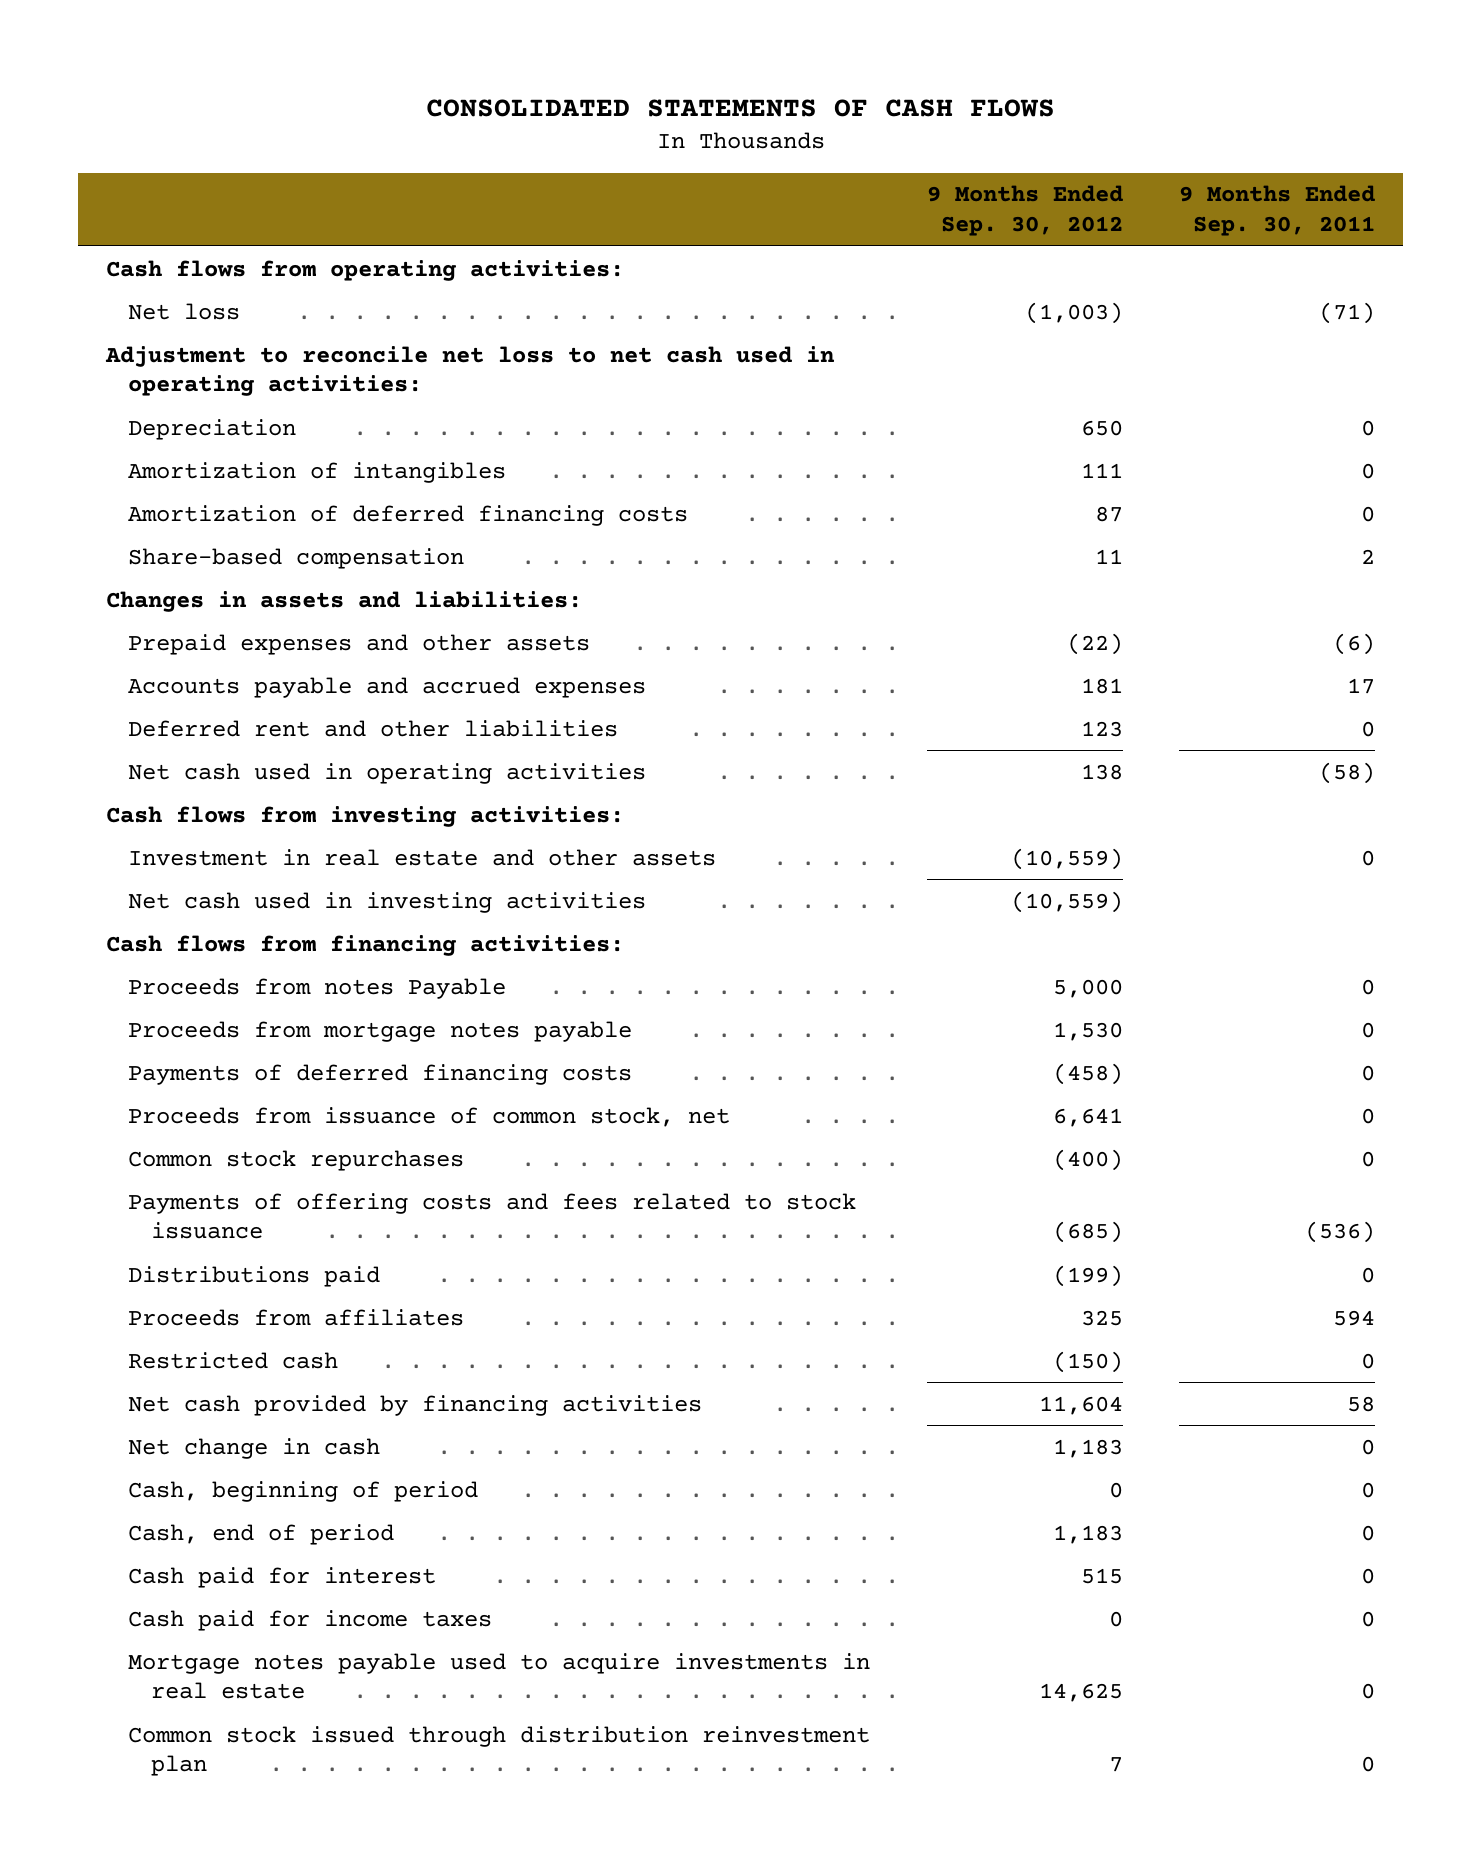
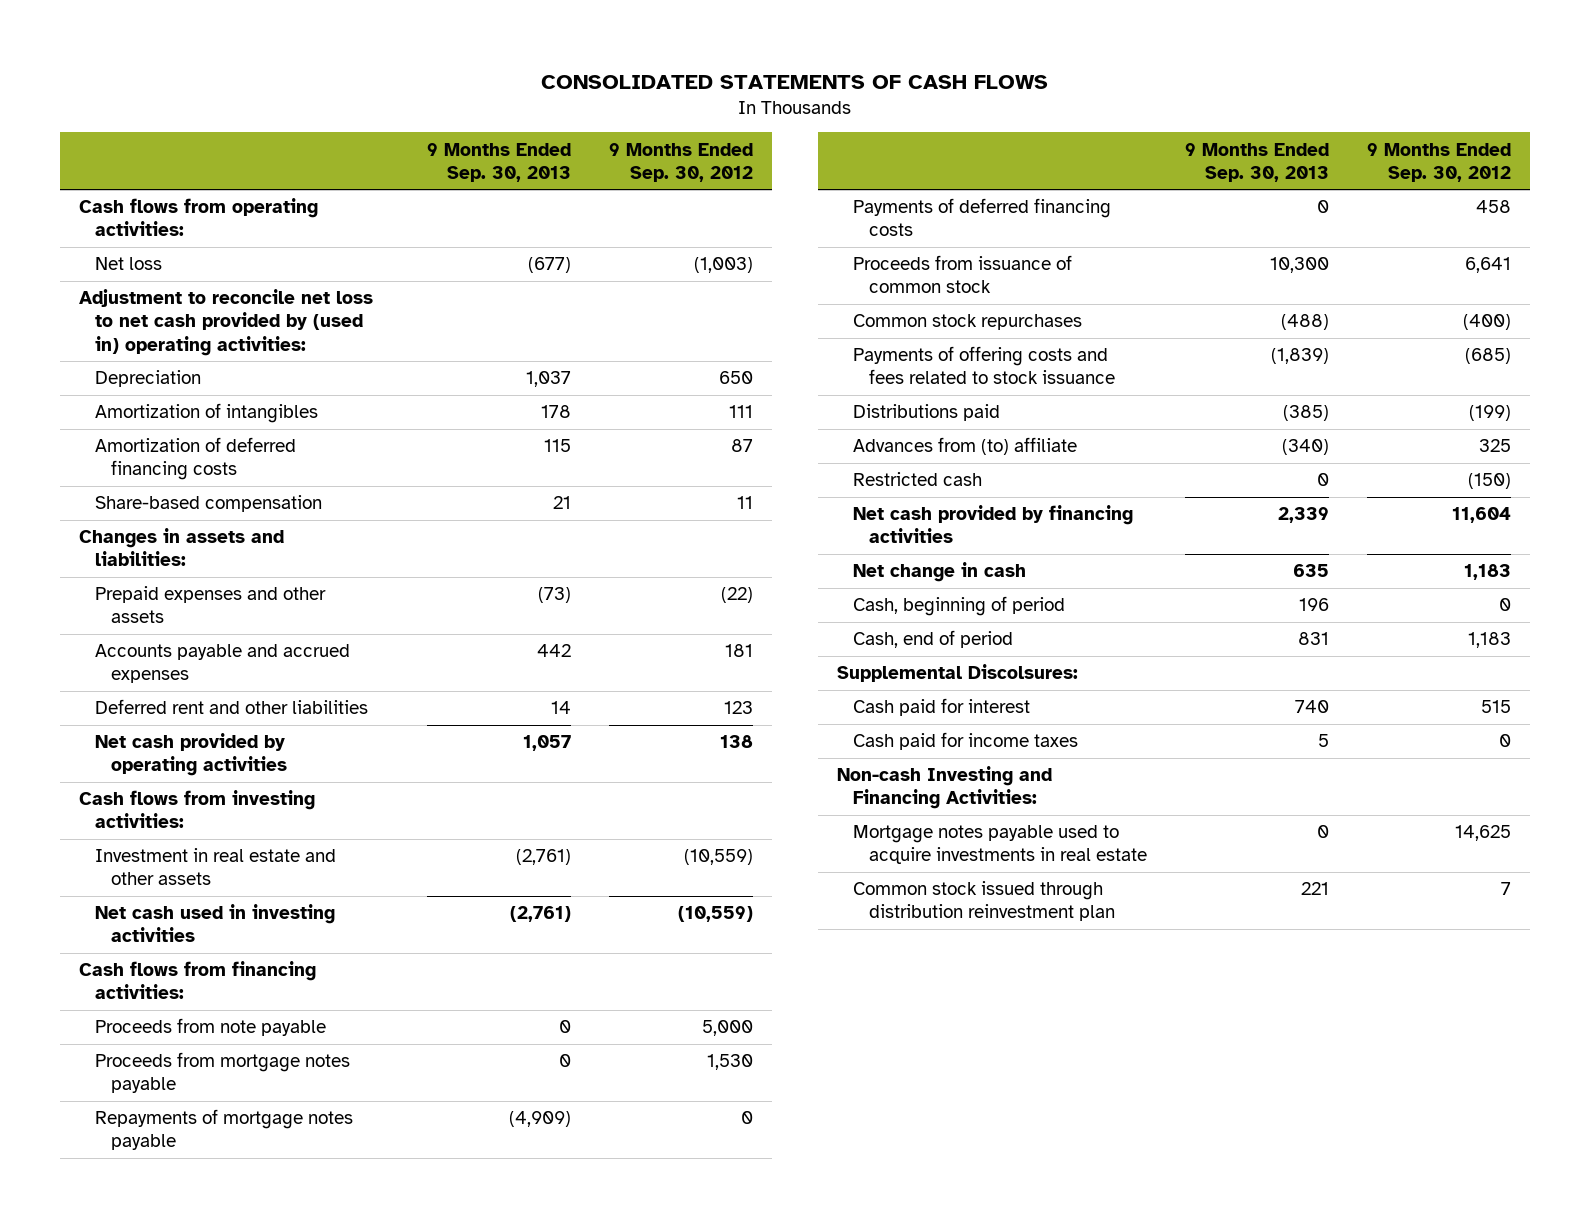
- | 9 Months Ended Sep. 30, 2012 | 9 Months Ended Sep. 30, 2011
+ | 9 Months Ended Sep. 30, 2013 | 9 Months Ended Sep. 30, 2012
- Adjustment to reconcile net loss to net cash used in operating activities:
+ Adjustment to reconcile net loss to net cash provided by (used in) operating activities:
- Net cash used in operating activities | 138 | (58)
+ Net cash provided by operating activities | 1,057 | 138
- Proceeds from notes Payable | 5,000 | 0
+ Proceeds from note payable | 0 | 5,000
- Payments of deferred financing costs | (458) | 0
- Proceeds from issuance of common stock, net | 6,641 | 0
+ Repayments of mortgage notes payable | (4,909) | 0
+ Payments of deferred financing costs | 0 | 458
+ Proceeds from issuance of common stock | 10,300 | 6,641
- Proceeds from affiliates | 325 | 594
+ Advances from (to) affiliate | (340) | 325
+ Supplemental Discolsures:
+ Non-cash Investing and Financing Activities:

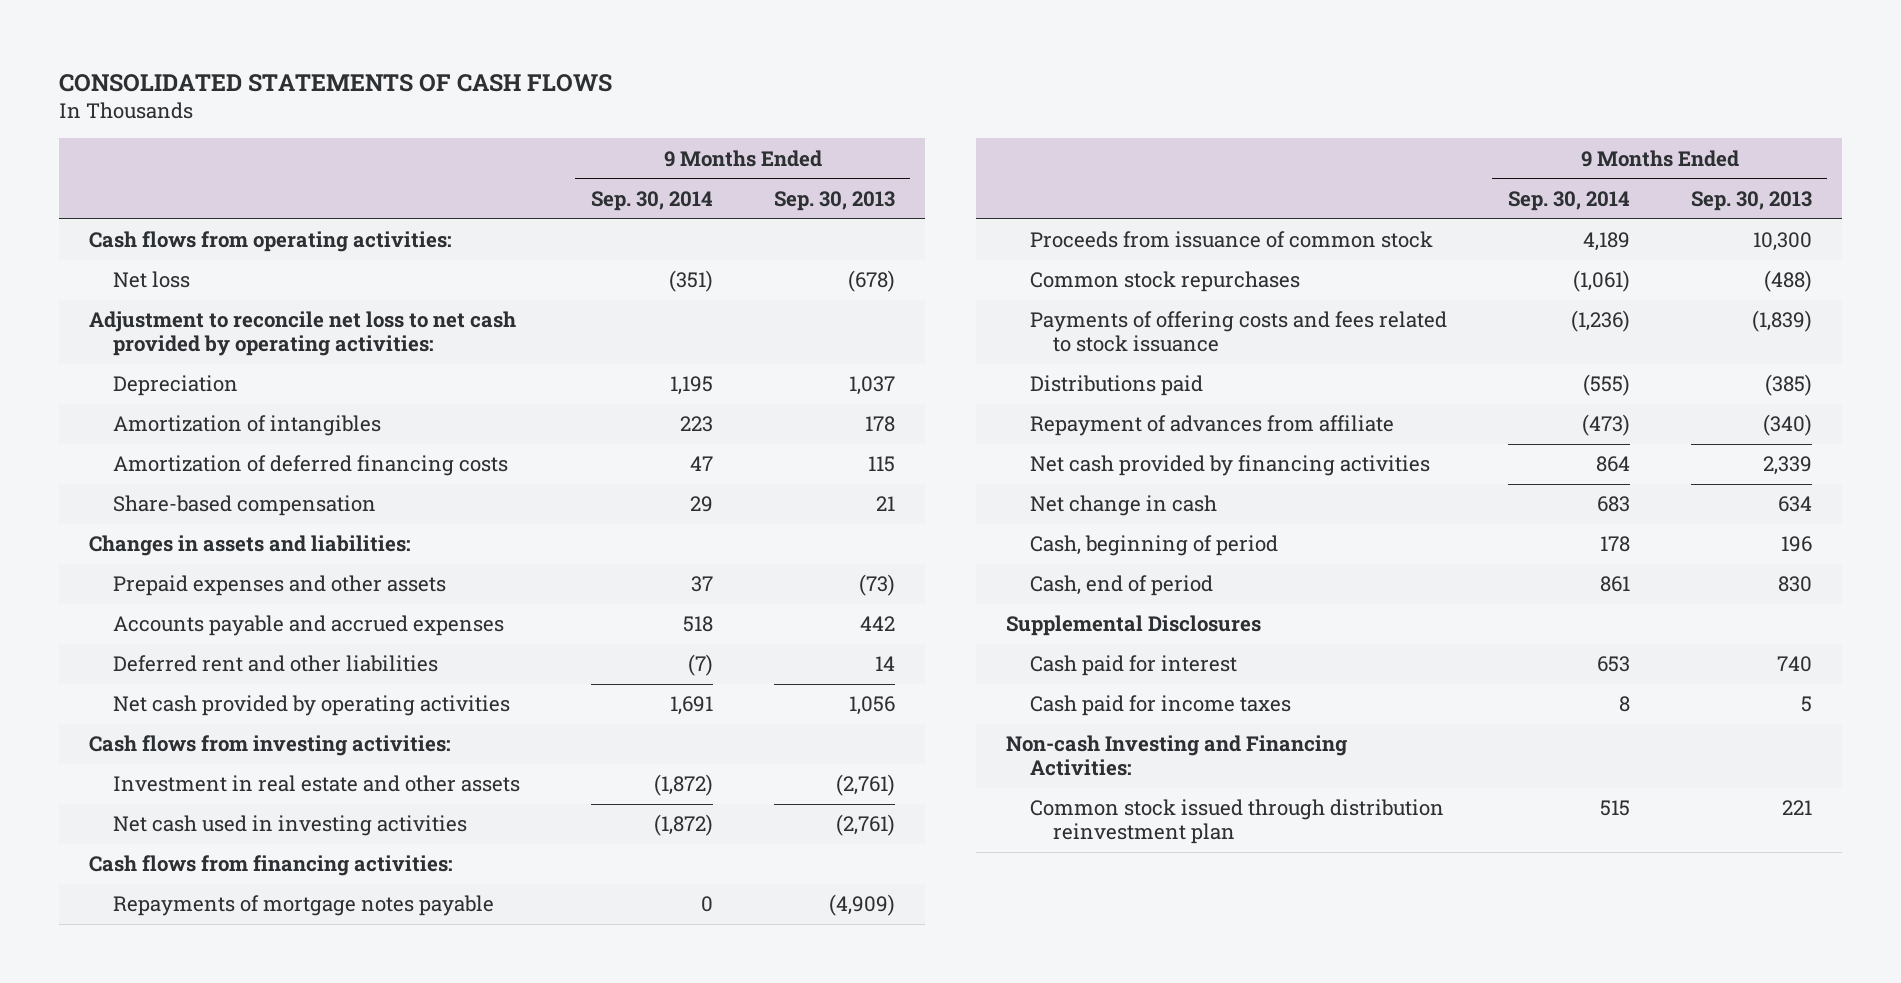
- | 9 Months Ended Sep. 30, 2013 | 9 Months Ended Sep. 30, 2012
+ | 9 Months Ended Sep. 30, 2014 | 9 Months Ended Sep. 30, 2013
- Net loss | (677) | (1,003)
- Adjustment to reconcile net loss to net cash provided by (used in) operating activities:
+ Net loss | (351) | (678)
+ Adjustment to reconcile net loss to net cash provided by operating activities:
- Net cash provided by operating activities | 1,057 | 138
+ Net cash provided by operating activities | 1,691 | 1,056
- Proceeds from note payable | 0 | 5,000
- Proceeds from mortgage notes payable | 0 | 1,530
- Payments of deferred financing costs | 0 | 458
- Advances from (to) affiliate | (340) | 325
- Restricted cash | 0 | (150)
+ Repayment of advances from affiliate | (473) | (340)
- Net change in cash | 635 | 1,183
+ Net change in cash | 683 | 634
- Cash, end of period | 831 | 1,183
- Supplemental Discolsures:
+ Cash, end of period | 861 | 830
+ Supplemental Disclosures
- Mortgage notes payable used to acquire investments in real estate | 0 | 14,625

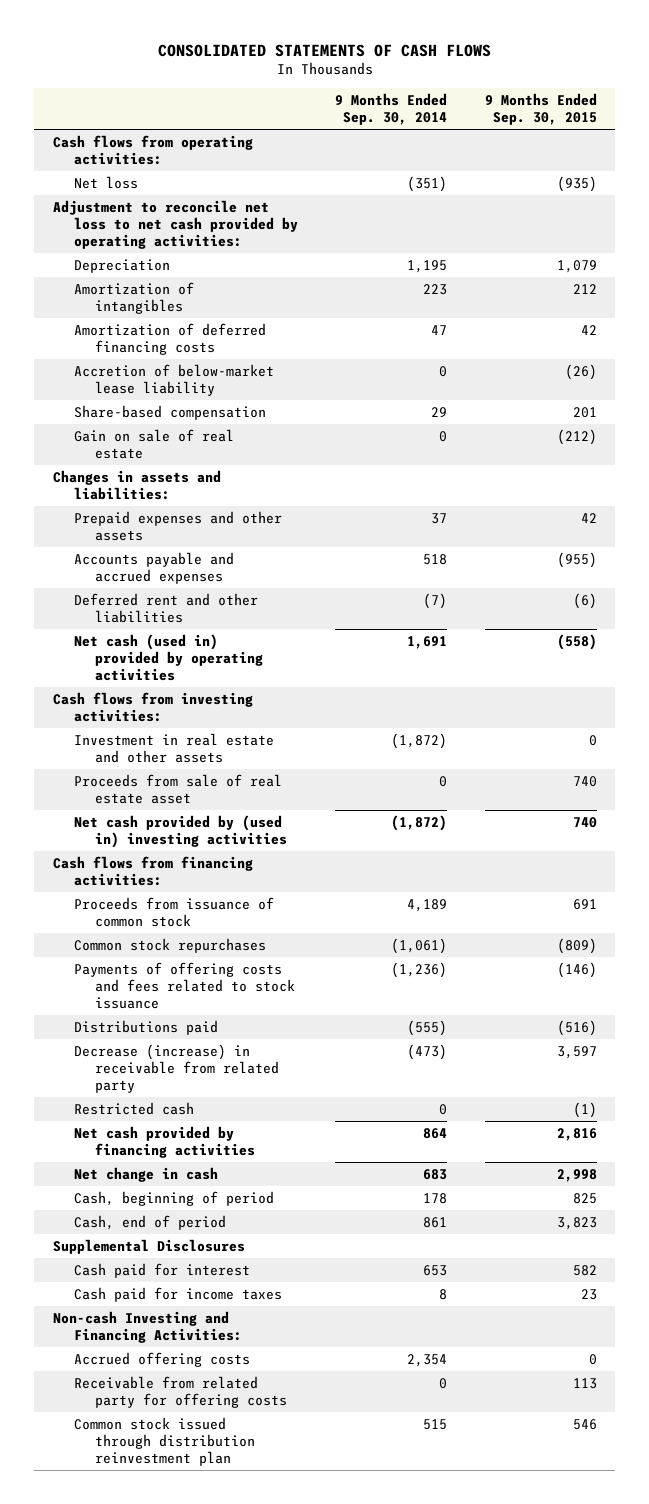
- | 9 Months Ended Sep. 30, 2014 | 9 Months Ended Sep. 30, 2013
+ | 9 Months Ended Sep. 30, 2014 | 9 Months Ended Sep. 30, 2015
+ Accretion of below-market lease liability | 0 | (26)
+ Gain on sale of real estate | 0 | (212)
- Net cash provided by operating activities | 1,691 | 1,056
+ Net cash (used in) provided by operating activities | 1,691 | (558)
- Net cash used in investing activities | (1,872) | (2,761)
+ Proceeds from sale of real estate asset | 0 | 740
+ Net cash provided by (used in) investing activities | (1,872) | 740
- Repayments of mortgage notes payable | 0 | (4,909)
- Repayment of advances from affiliate | (473) | (340)
+ Decrease (increase) in receivable from related party | (473) | 3,597
+ Restricted cash | 0 | (1)
+ Accrued offering costs | 2,354 | 0
+ Receivable from related party for offering costs | 0 | 113

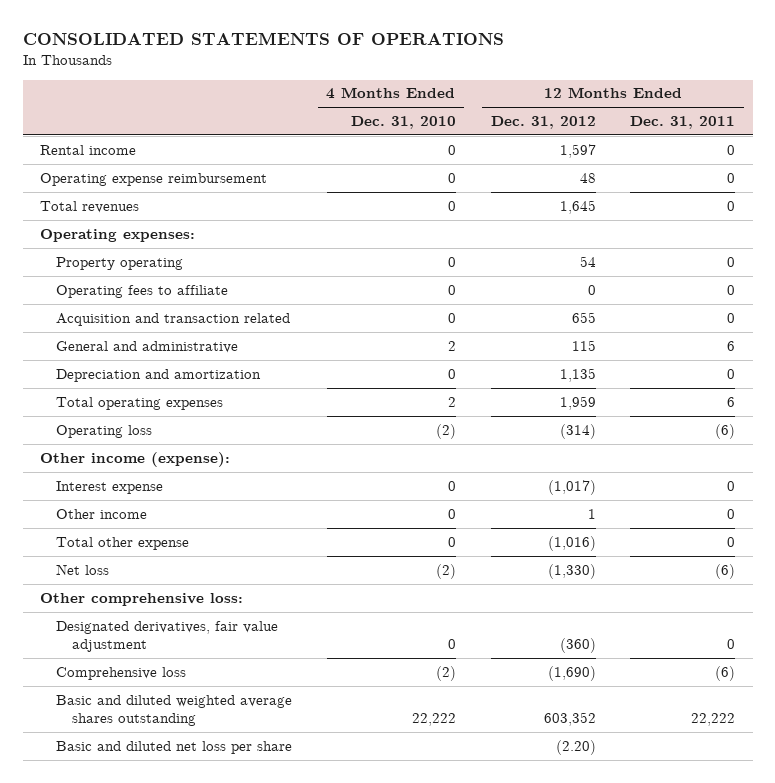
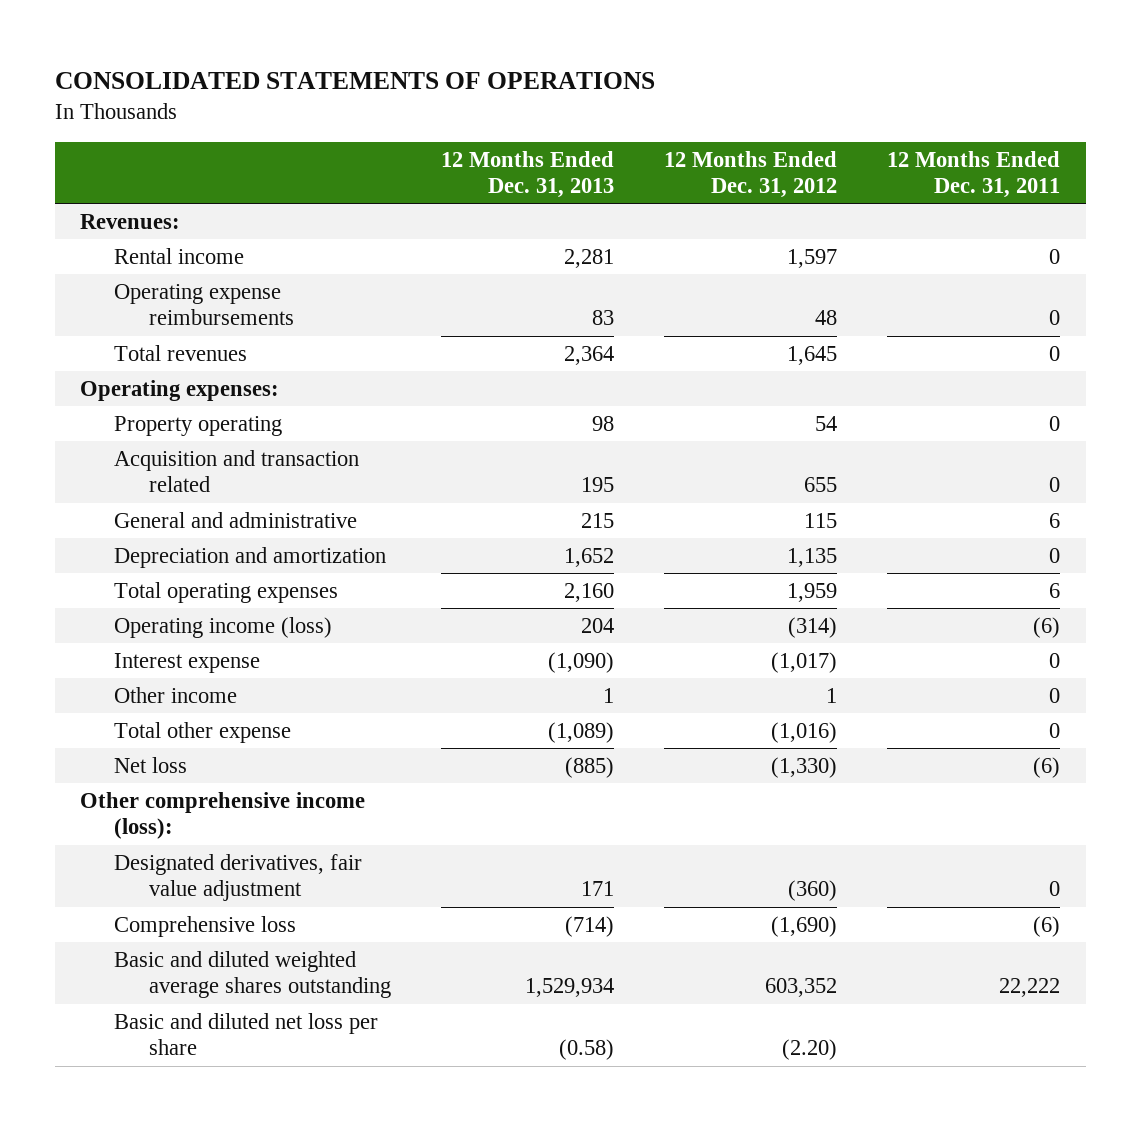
- | 4 Months Ended Dec. 31, 2010 | 12 Months Ended Dec. 31, 2012 | 12 Months Ended Dec. 31, 2011
+ | 12 Months Ended Dec. 31, 2013 | 12 Months Ended Dec. 31, 2012 | 12 Months Ended Dec. 31, 2011
+ Revenues:
- Operating expense reimbursement | 0 | 48 | 0
+ Operating expense reimbursements | 83 | 48 | 0
- Operating fees to affiliate | 0 | 0 | 0
- Operating loss | (2) | (314) | (6)
- Other income (expense):
+ Operating income (loss) | 204 | (314) | (6)
- Other comprehensive loss:
+ Other comprehensive income (loss):

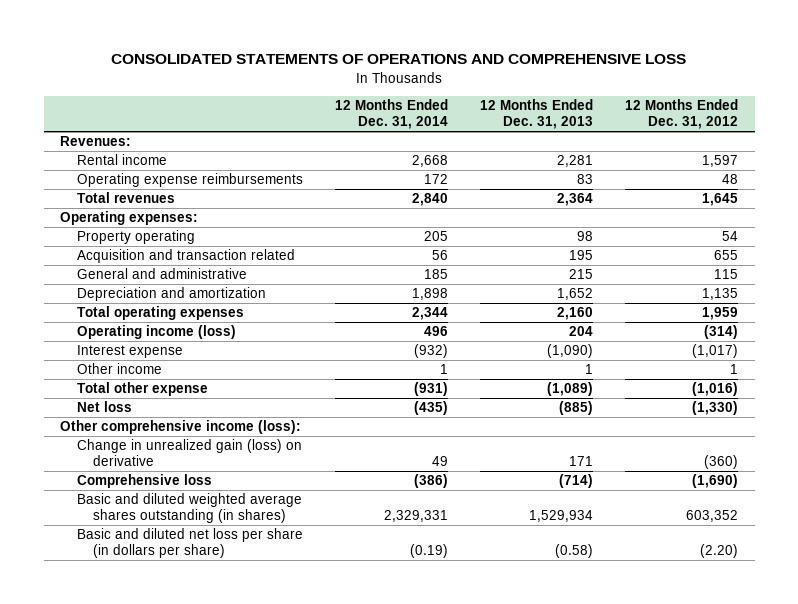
- CONSOLIDATED STATEMENTS OF OPERATIONS
+ CONSOLIDATED STATEMENTS OF OPERATIONS AND COMPREHENSIVE LOSS
- | 12 Months Ended Dec. 31, 2013 | 12 Months Ended Dec. 31, 2012 | 12 Months Ended Dec. 31, 2011
+ | 12 Months Ended Dec. 31, 2014 | 12 Months Ended Dec. 31, 2013 | 12 Months Ended Dec. 31, 2012
- Designated derivatives, fair value adjustment | 171 | (360) | 0
+ Change in unrealized gain (loss) on derivative | 49 | 171 | (360)
- Basic and diluted weighted average shares outstanding | 1,529,934 | 603,352 | 22,222
- Basic and diluted net loss per share | (0.58) | (2.20) |
+ Basic and diluted weighted average shares outstanding (in shares) | 2,329,331 | 1,529,934 | 603,352
+ Basic and diluted net loss per share (in dollars per share) | (0.19) | (0.58) | (2.20)

